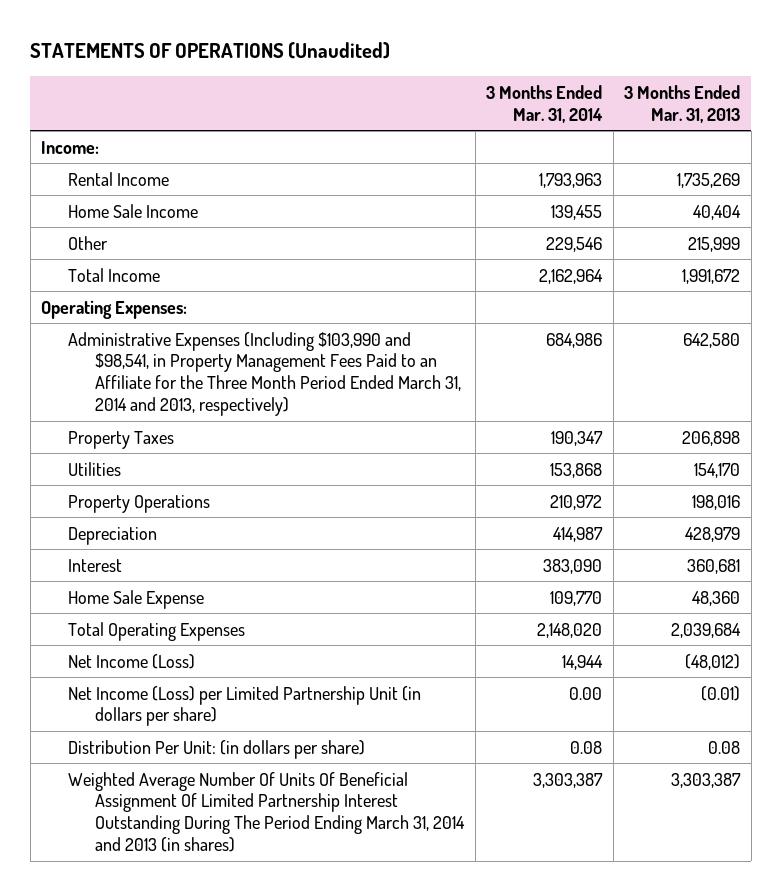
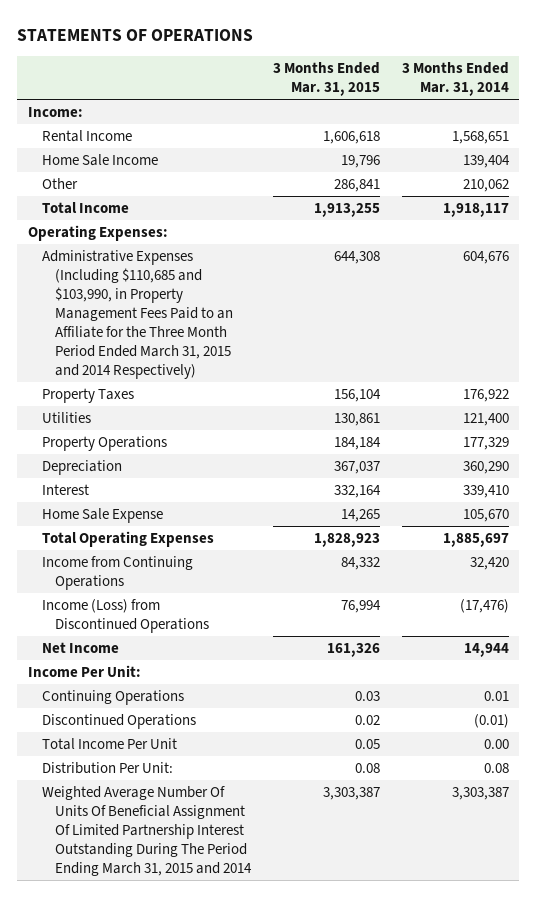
- STATEMENTS OF OPERATIONS (Unaudited)
+ STATEMENTS OF OPERATIONS
- | 3 Months Ended Mar. 31, 2014 | 3 Months Ended Mar. 31, 2013
+ | 3 Months Ended Mar. 31, 2015 | 3 Months Ended Mar. 31, 2014
- Rental Income | 1,793,963 | 1,735,269
- Home Sale Income | 139,455 | 40,404
- Other | 229,546 | 215,999
- Total Income | 2,162,964 | 1,991,672
+ Rental Income | 1,606,618 | 1,568,651
+ Home Sale Income | 19,796 | 139,404
+ Other | 286,841 | 210,062
+ Total Income | 1,913,255 | 1,918,117
- Administrative Expenses (Including $103,990 and $98,541, in Property Management Fees Paid to an Affiliate for the Three Month Period Ended March 31, 2014 and 2013, respectively) | 684,986 | 642,580
- Property Taxes | 190,347 | 206,898
- Utilities | 153,868 | 154,170
- Property Operations | 210,972 | 198,016
- Depreciation | 414,987 | 428,979
- Interest | 383,090 | 360,681
- Home Sale Expense | 109,770 | 48,360
- Total Operating Expenses | 2,148,020 | 2,039,684
- Net Income (Loss) | 14,944 | (48,012)
- Net Income (Loss) per Limited Partnership Unit (in dollars per share) | 0.00 | (0.01)
- Distribution Per Unit: (in dollars per share) | 0.08 | 0.08
- Weighted Average Number Of Units Of Beneficial Assignment Of Limited Partnership Interest Outstanding During The Period Ending March 31, 2014 and 2013 (in shares) | 3,303,387 | 3,303,387
+ Administrative Expenses (Including $110,685 and $103,990, in Property Management Fees Paid to an Affiliate for the Three Month Period Ended March 31, 2015 and 2014 Respectively) | 644,308 | 604,676
+ Property Taxes | 156,104 | 176,922
+ Utilities | 130,861 | 121,400
+ Property Operations | 184,184 | 177,329
+ Depreciation | 367,037 | 360,290
+ Interest | 332,164 | 339,410
+ Home Sale Expense | 14,265 | 105,670
+ Total Operating Expenses | 1,828,923 | 1,885,697
+ Income from Continuing Operations | 84,332 | 32,420
+ Income (Loss) from Discontinued Operations | 76,994 | (17,476)
+ Net Income | 161,326 | 14,944
+ Income Per Unit:
+ Continuing Operations | 0.03 | 0.01
+ Discontinued Operations | 0.02 | (0.01)
+ Total Income Per Unit | 0.05 | 0.00
+ Distribution Per Unit: | 0.08 | 0.08
+ Weighted Average Number Of Units Of Beneficial Assignment Of Limited Partnership Interest Outstanding During The Period Ending March 31, 2015 and 2014 | 3,303,387 | 3,303,387

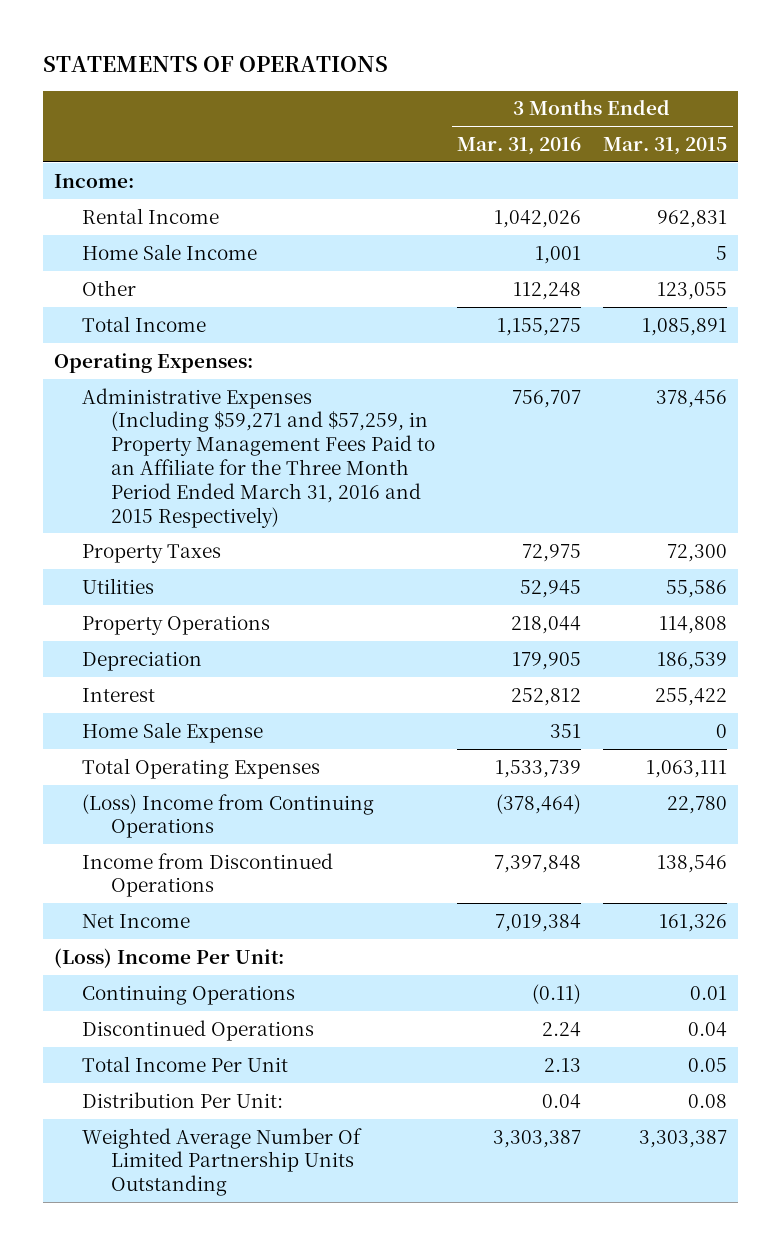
- | 3 Months Ended Mar. 31, 2015 | 3 Months Ended Mar. 31, 2014
+ | 3 Months Ended Mar. 31, 2016 | 3 Months Ended Mar. 31, 2015
- Rental Income | 1,606,618 | 1,568,651
- Home Sale Income | 19,796 | 139,404
- Other | 286,841 | 210,062
- Total Income | 1,913,255 | 1,918,117
+ Rental Income | 1,042,026 | 962,831
+ Home Sale Income | 1,001 | 5
+ Other | 112,248 | 123,055
+ Total Income | 1,155,275 | 1,085,891
- Administrative Expenses (Including $110,685 and $103,990, in Property Management Fees Paid to an Affiliate for the Three Month Period Ended March 31, 2015 and 2014 Respectively) | 644,308 | 604,676
- Property Taxes | 156,104 | 176,922
- Utilities | 130,861 | 121,400
- Property Operations | 184,184 | 177,329
- Depreciation | 367,037 | 360,290
- Interest | 332,164 | 339,410
- Home Sale Expense | 14,265 | 105,670
- Total Operating Expenses | 1,828,923 | 1,885,697
- Income from Continuing Operations | 84,332 | 32,420
- Income (Loss) from Discontinued Operations | 76,994 | (17,476)
+ Administrative Expenses (Including $59,271 and $57,259, in Property Management Fees Paid to an Affiliate for the Three Month Period Ended March 31, 2016 and 2015 Respectively) | 756,707 | 378,456
+ Property Taxes | 72,975 | 72,300
+ Utilities | 52,945 | 55,586
+ Property Operations | 218,044 | 114,808
+ Depreciation | 179,905 | 186,539
+ Interest | 252,812 | 255,422
+ Home Sale Expense | 351 | 0
+ Total Operating Expenses | 1,533,739 | 1,063,111
+ (Loss) Income from Continuing Operations | (378,464) | 22,780
+ Income from Discontinued Operations | 7,397,848 | 138,546
- Income Per Unit:
- Continuing Operations | 0.03 | 0.01
- Discontinued Operations | 0.02 | (0.01)
+ (Loss) Income Per Unit:
+ Continuing Operations | (0.11) | 0.01
+ Discontinued Operations | 2.24 | 0.04
- Weighted Average Number Of Units Of Beneficial Assignment Of Limited Partnership Interest Outstanding During The Period Ending March 31, 2015 and 2014 | 3,303,387 | 3,303,387
+ Weighted Average Number Of Limited Partnership Units Outstanding | 3,303,387 | 3,303,387

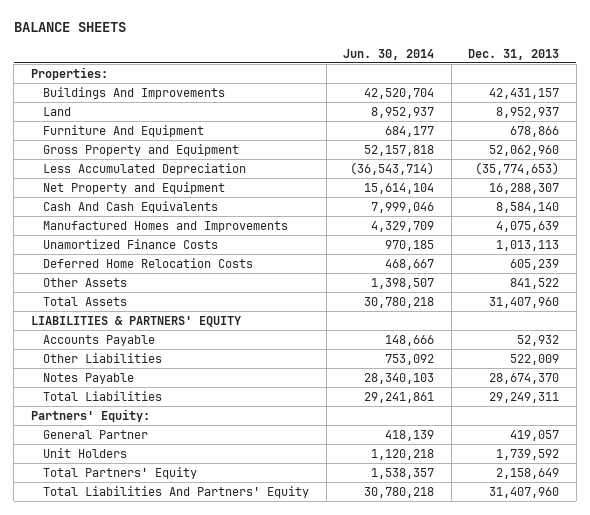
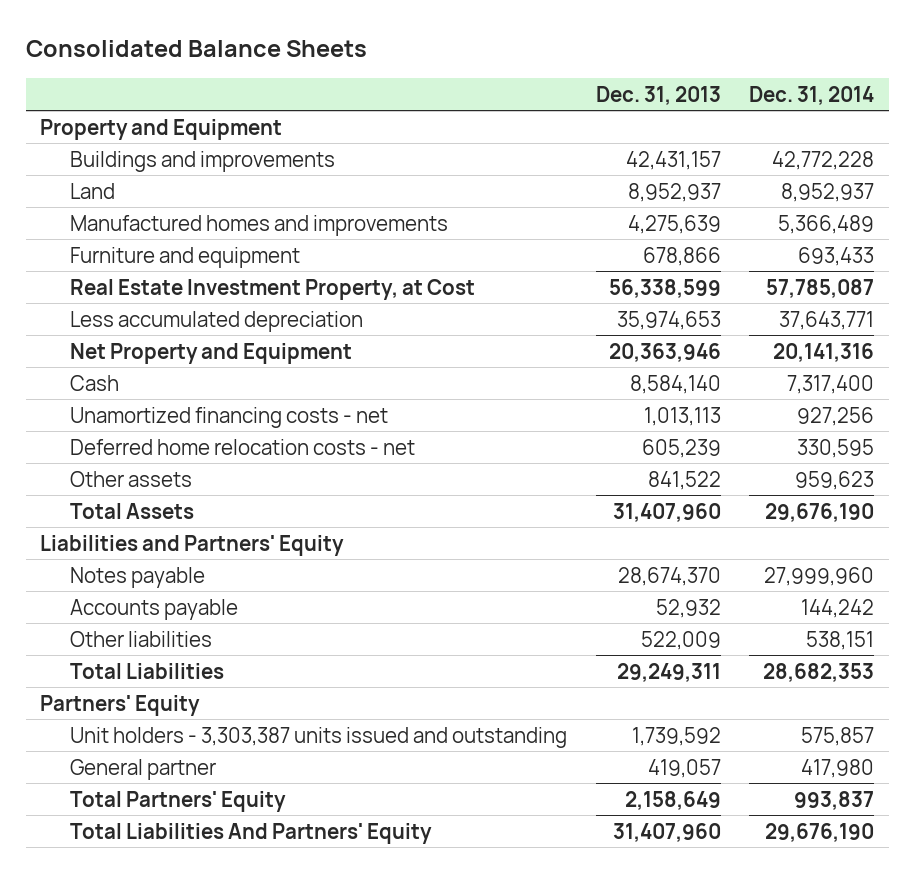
- BALANCE SHEETS
+ Consolidated Balance Sheets
- | Jun. 30, 2014 | Dec. 31, 2013
+ | Dec. 31, 2013 | Dec. 31, 2014
- Properties:
- Buildings And Improvements | 42,520,704 | 42,431,157
+ Property and Equipment
+ Buildings and improvements | 42,431,157 | 42,772,228
- Furniture And Equipment | 684,177 | 678,866
- Gross Property and Equipment | 52,157,818 | 52,062,960
- Less Accumulated Depreciation | (36,543,714) | (35,774,653)
- Net Property and Equipment | 15,614,104 | 16,288,307
- Cash And Cash Equivalents | 7,999,046 | 8,584,140
- Manufactured Homes and Improvements | 4,329,709 | 4,075,639
- Unamortized Finance Costs | 970,185 | 1,013,113
- Deferred Home Relocation Costs | 468,667 | 605,239
- Other Assets | 1,398,507 | 841,522
+ Manufactured homes and improvements | 4,275,639 | 5,366,489
+ Furniture and equipment | 678,866 | 693,433
+ Real Estate Investment Property, at Cost | 56,338,599 | 57,785,087
+ Less accumulated depreciation | 35,974,653 | 37,643,771
+ Net Property and Equipment | 20,363,946 | 20,141,316
+ Cash | 8,584,140 | 7,317,400
+ Unamortized financing costs - net | 1,013,113 | 927,256
+ Deferred home relocation costs - net | 605,239 | 330,595
+ Other assets | 841,522 | 959,623
- LIABILITIES & PARTNERS' EQUITY
- Accounts Payable | 148,666 | 52,932
- Other Liabilities | 753,092 | 522,009
- Notes Payable | 28,340,103 | 28,674,370
+ Liabilities and Partners' Equity
+ Notes payable | 28,674,370 | 27,999,960
+ Accounts payable | 52,932 | 144,242
+ Other liabilities | 522,009 | 538,151
- Partners' Equity:
- General Partner | 418,139 | 419,057
- Unit Holders | 1,120,218 | 1,739,592
+ Partners' Equity
+ Unit holders - 3,303,387 units issued and outstanding | 1,739,592 | 575,857
+ General partner | 419,057 | 417,980

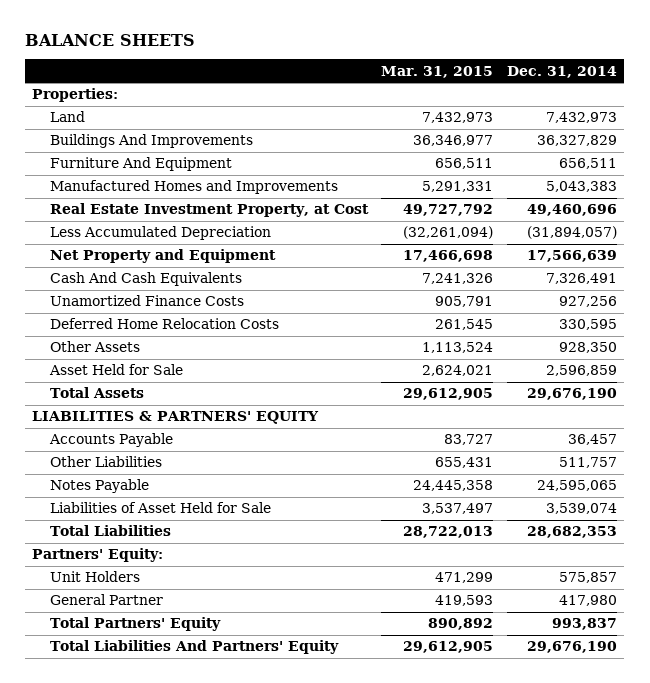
- Consolidated Balance Sheets
+ BALANCE SHEETS
- | Dec. 31, 2013 | Dec. 31, 2014
+ | Mar. 31, 2015 | Dec. 31, 2014
- Property and Equipment
- Buildings and improvements | 42,431,157 | 42,772,228
- Land | 8,952,937 | 8,952,937
- Manufactured homes and improvements | 4,275,639 | 5,366,489
- Furniture and equipment | 678,866 | 693,433
- Real Estate Investment Property, at Cost | 56,338,599 | 57,785,087
- Less accumulated depreciation | 35,974,653 | 37,643,771
- Net Property and Equipment | 20,363,946 | 20,141,316
- Cash | 8,584,140 | 7,317,400
- Unamortized financing costs - net | 1,013,113 | 927,256
- Deferred home relocation costs - net | 605,239 | 330,595
- Other assets | 841,522 | 959,623
+ Properties:
+ Land | 7,432,973 | 7,432,973
+ Buildings And Improvements | 36,346,977 | 36,327,829
+ Furniture And Equipment | 656,511 | 656,511
+ Manufactured Homes and Improvements | 5,291,331 | 5,043,383
+ Real Estate Investment Property, at Cost | 49,727,792 | 49,460,696
+ Less Accumulated Depreciation | (32,261,094) | (31,894,057)
+ Net Property and Equipment | 17,466,698 | 17,566,639
+ Cash And Cash Equivalents | 7,241,326 | 7,326,491
+ Unamortized Finance Costs | 905,791 | 927,256
+ Deferred Home Relocation Costs | 261,545 | 330,595
+ Other Assets | 1,113,524 | 928,350
+ Asset Held for Sale | 2,624,021 | 2,596,859
- Liabilities and Partners' Equity
- Notes payable | 28,674,370 | 27,999,960
- Accounts payable | 52,932 | 144,242
- Other liabilities | 522,009 | 538,151
+ LIABILITIES & PARTNERS' EQUITY
+ Accounts Payable | 83,727 | 36,457
+ Other Liabilities | 655,431 | 511,757
+ Notes Payable | 24,445,358 | 24,595,065
+ Liabilities of Asset Held for Sale | 3,537,497 | 3,539,074
- Partners' Equity
- Unit holders - 3,303,387 units issued and outstanding | 1,739,592 | 575,857
- General partner | 419,057 | 417,980
+ Partners' Equity:
+ Unit Holders | 471,299 | 575,857
+ General Partner | 419,593 | 417,980

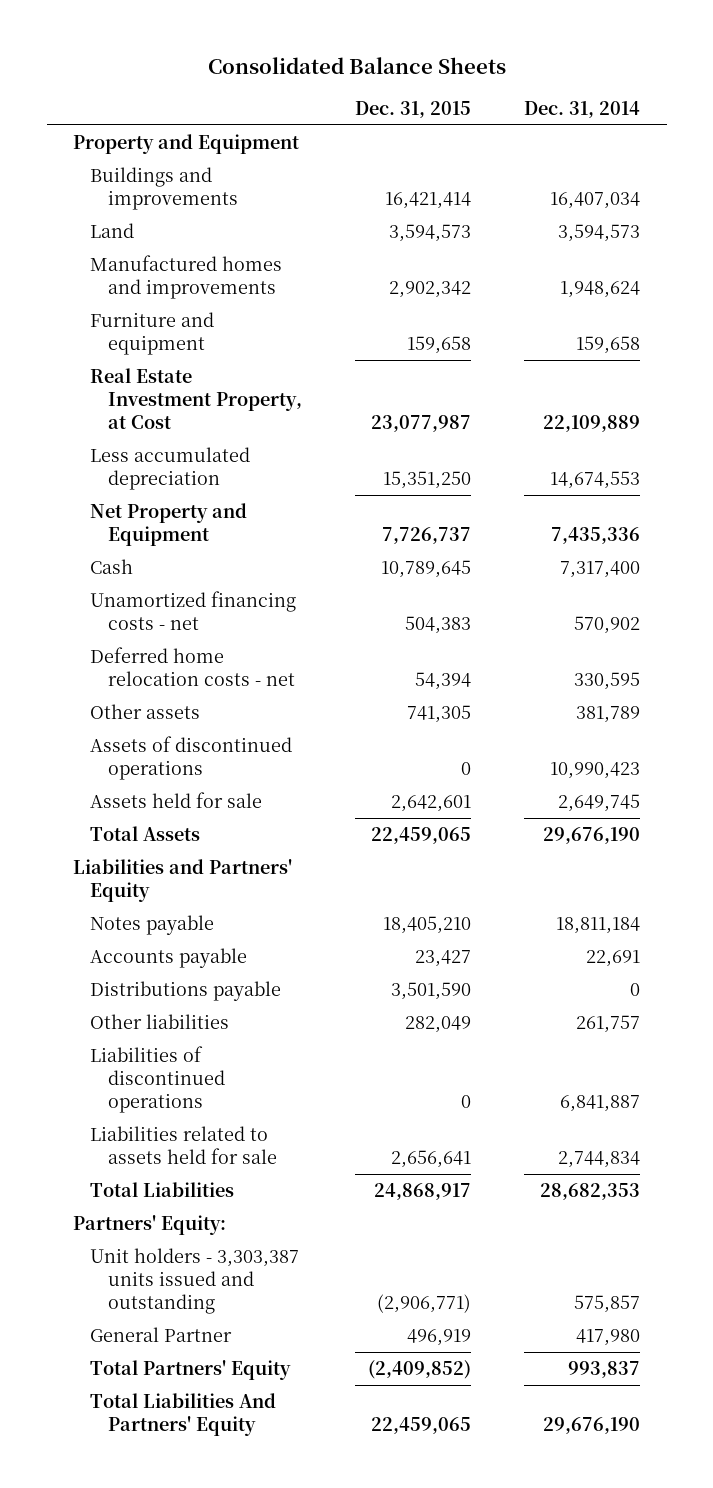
- BALANCE SHEETS
+ Consolidated Balance Sheets
- | Mar. 31, 2015 | Dec. 31, 2014
+ | Dec. 31, 2015 | Dec. 31, 2014
- Properties:
- Land | 7,432,973 | 7,432,973
- Buildings And Improvements | 36,346,977 | 36,327,829
- Furniture And Equipment | 656,511 | 656,511
- Manufactured Homes and Improvements | 5,291,331 | 5,043,383
- Real Estate Investment Property, at Cost | 49,727,792 | 49,460,696
- Less Accumulated Depreciation | (32,261,094) | (31,894,057)
- Net Property and Equipment | 17,466,698 | 17,566,639
- Cash And Cash Equivalents | 7,241,326 | 7,326,491
- Unamortized Finance Costs | 905,791 | 927,256
- Deferred Home Relocation Costs | 261,545 | 330,595
- Other Assets | 1,113,524 | 928,350
- Asset Held for Sale | 2,624,021 | 2,596,859
+ Property and Equipment
+ Buildings and improvements | 16,421,414 | 16,407,034
+ Land | 3,594,573 | 3,594,573
+ Manufactured homes and improvements | 2,902,342 | 1,948,624
+ Furniture and equipment | 159,658 | 159,658
+ Real Estate Investment Property, at Cost | 23,077,987 | 22,109,889
+ Less accumulated depreciation | 15,351,250 | 14,674,553
+ Net Property and Equipment | 7,726,737 | 7,435,336
+ Cash | 10,789,645 | 7,317,400
+ Unamortized financing costs - net | 504,383 | 570,902
+ Deferred home relocation costs - net | 54,394 | 330,595
+ Other assets | 741,305 | 381,789
+ Assets of discontinued operations | 0 | 10,990,423
+ Assets held for sale | 2,642,601 | 2,649,745
- LIABILITIES & PARTNERS' EQUITY
- Accounts Payable | 83,727 | 36,457
- Other Liabilities | 655,431 | 511,757
- Notes Payable | 24,445,358 | 24,595,065
- Liabilities of Asset Held for Sale | 3,537,497 | 3,539,074
+ Liabilities and Partners' Equity
+ Notes payable | 18,405,210 | 18,811,184
+ Accounts payable | 23,427 | 22,691
+ Distributions payable | 3,501,590 | 0
+ Other liabilities | 282,049 | 261,757
+ Liabilities of discontinued operations | 0 | 6,841,887
+ Liabilities related to assets held for sale | 2,656,641 | 2,744,834
- Unit Holders | 471,299 | 575,857
+ Unit holders - 3,303,387 units issued and outstanding | (2,906,771) | 575,857

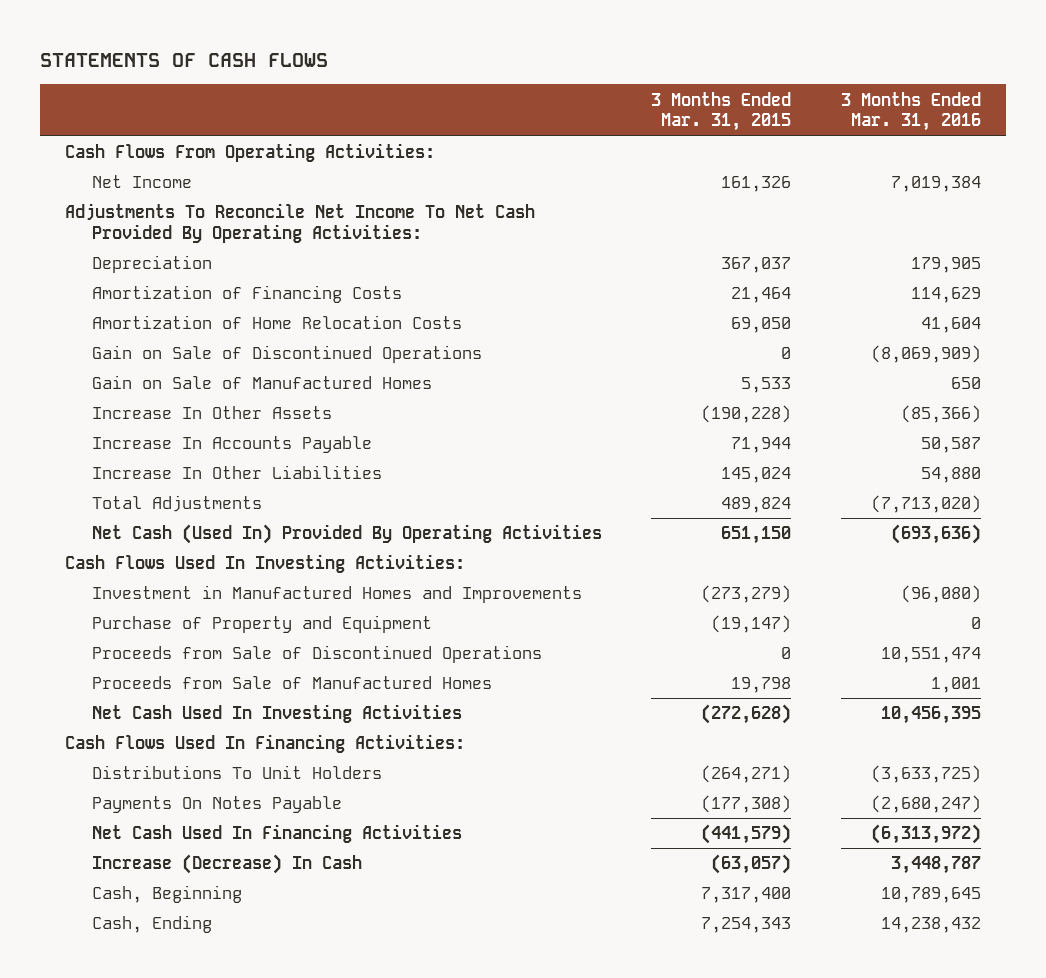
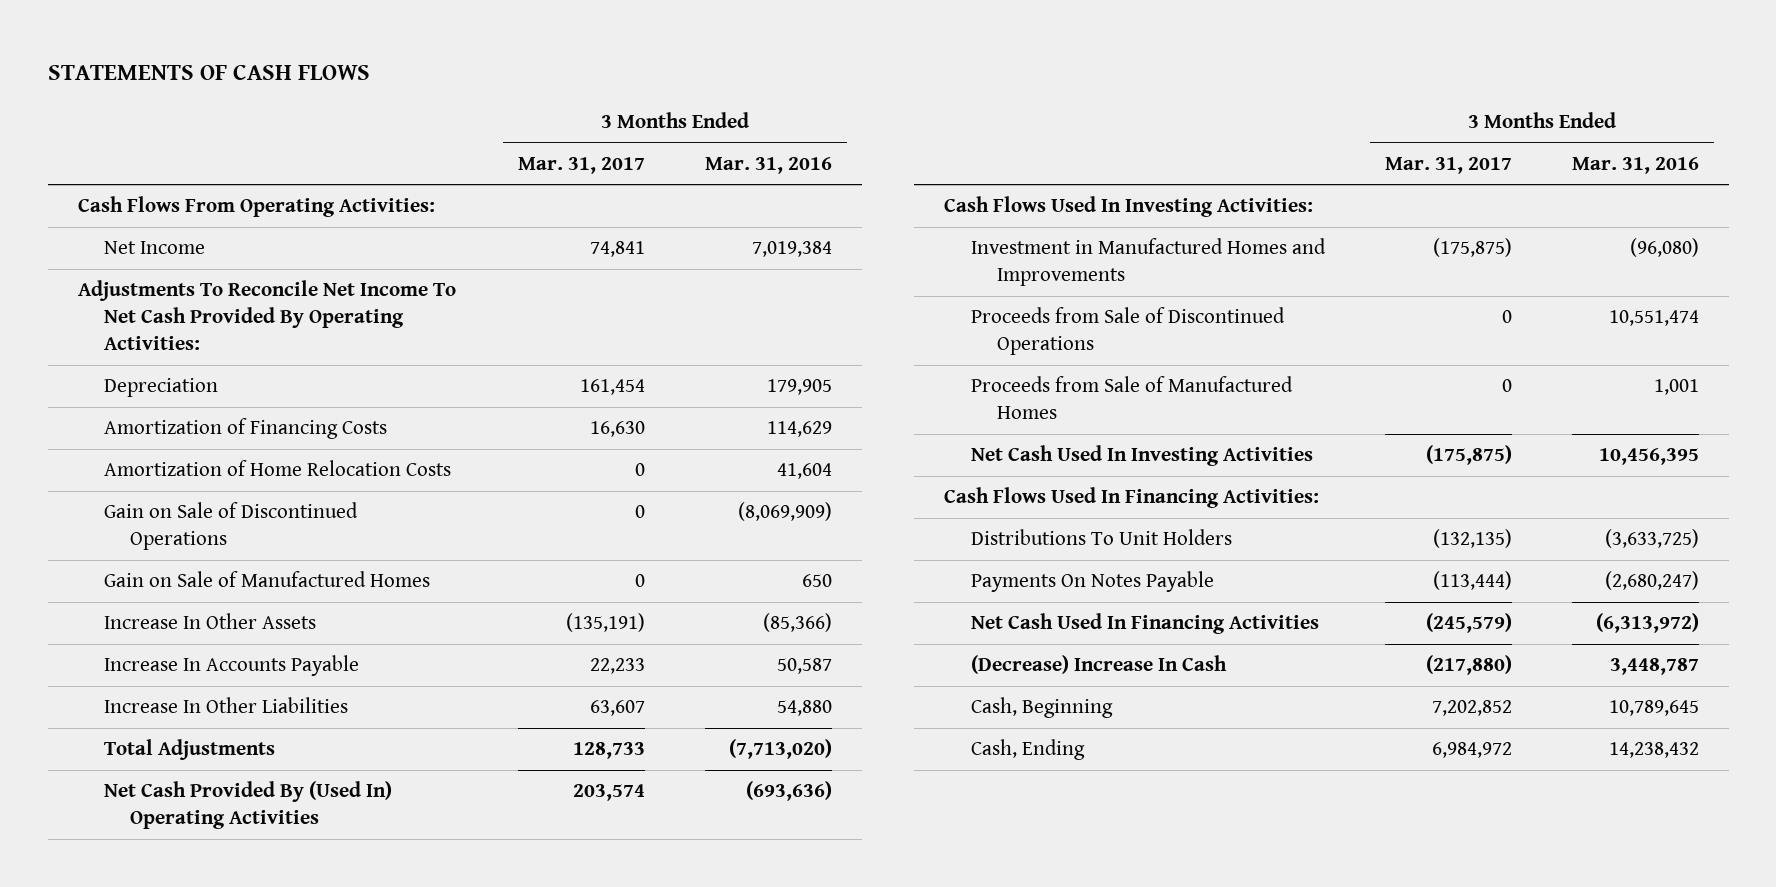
- | 3 Months Ended Mar. 31, 2015 | 3 Months Ended Mar. 31, 2016
+ | 3 Months Ended Mar. 31, 2017 | 3 Months Ended Mar. 31, 2016
- Net Cash (Used In) Provided By Operating Activities | 651,150 | (693,636)
+ Net Cash Provided By (Used In) Operating Activities | 203,574 | (693,636)
- Purchase of Property and Equipment | (19,147) | 0
- Increase (Decrease) In Cash | (63,057) | 3,448,787
+ (Decrease) Increase In Cash | (217,880) | 3,448,787

